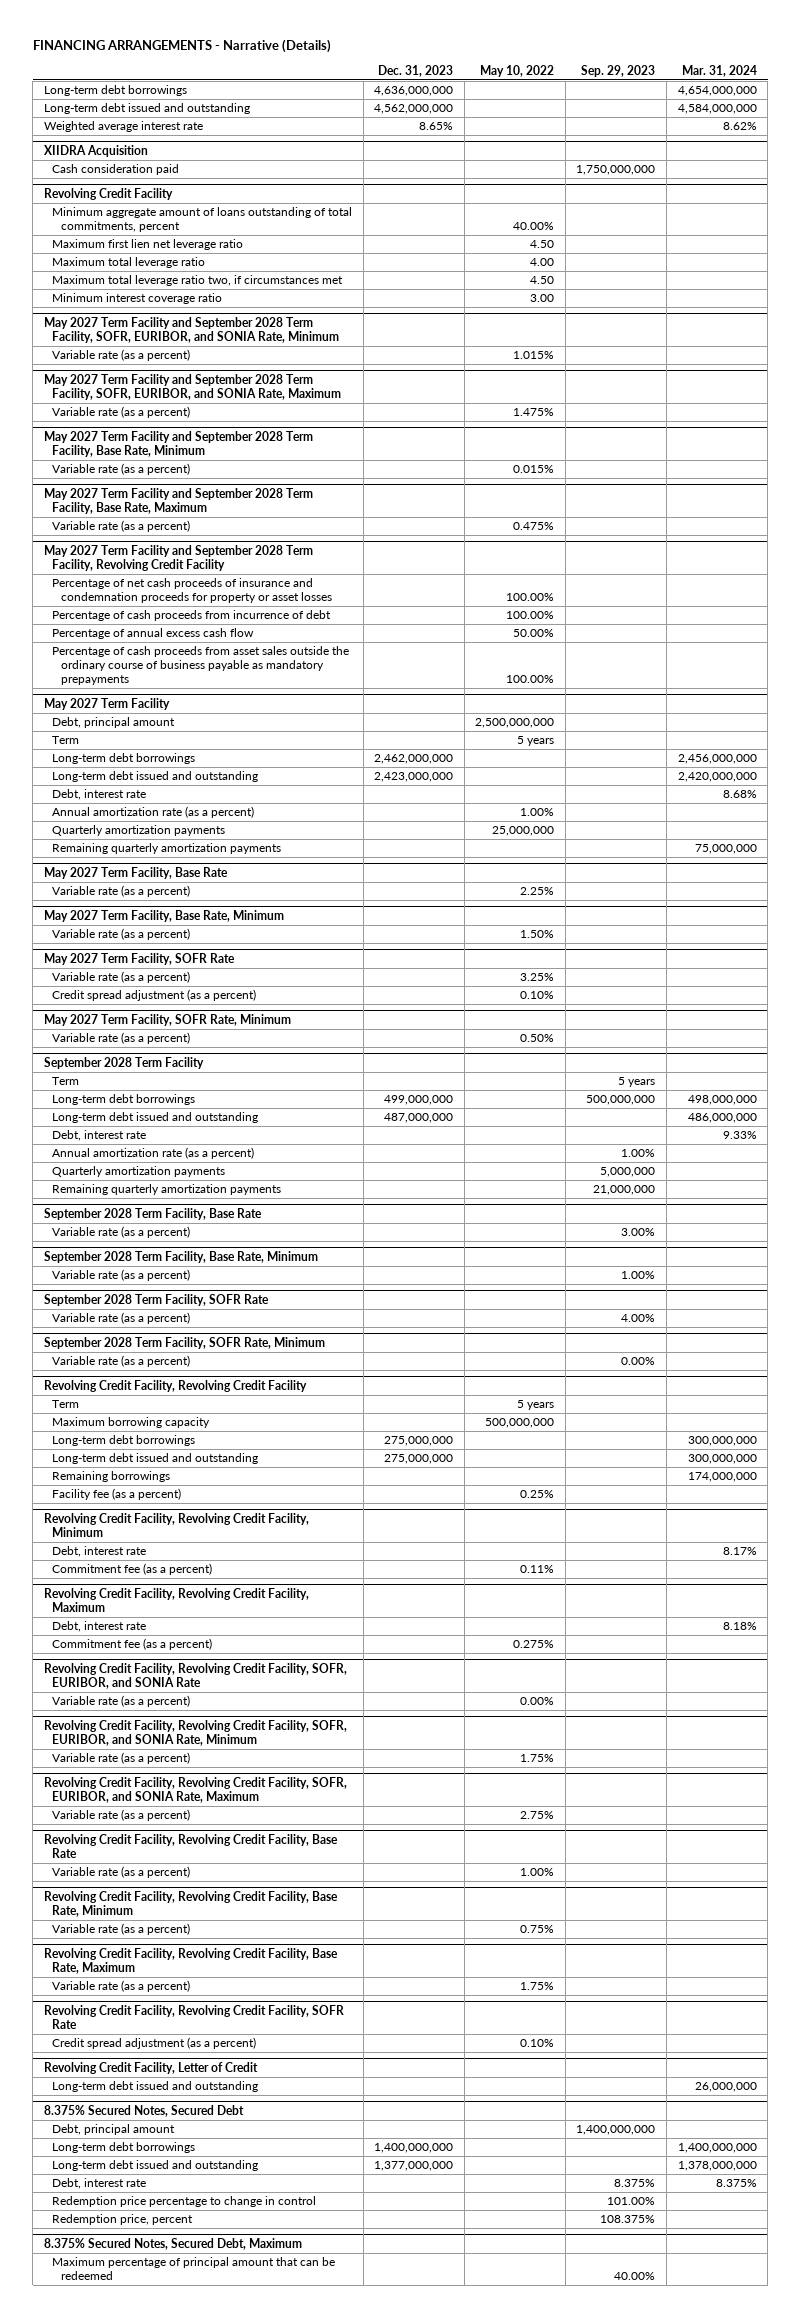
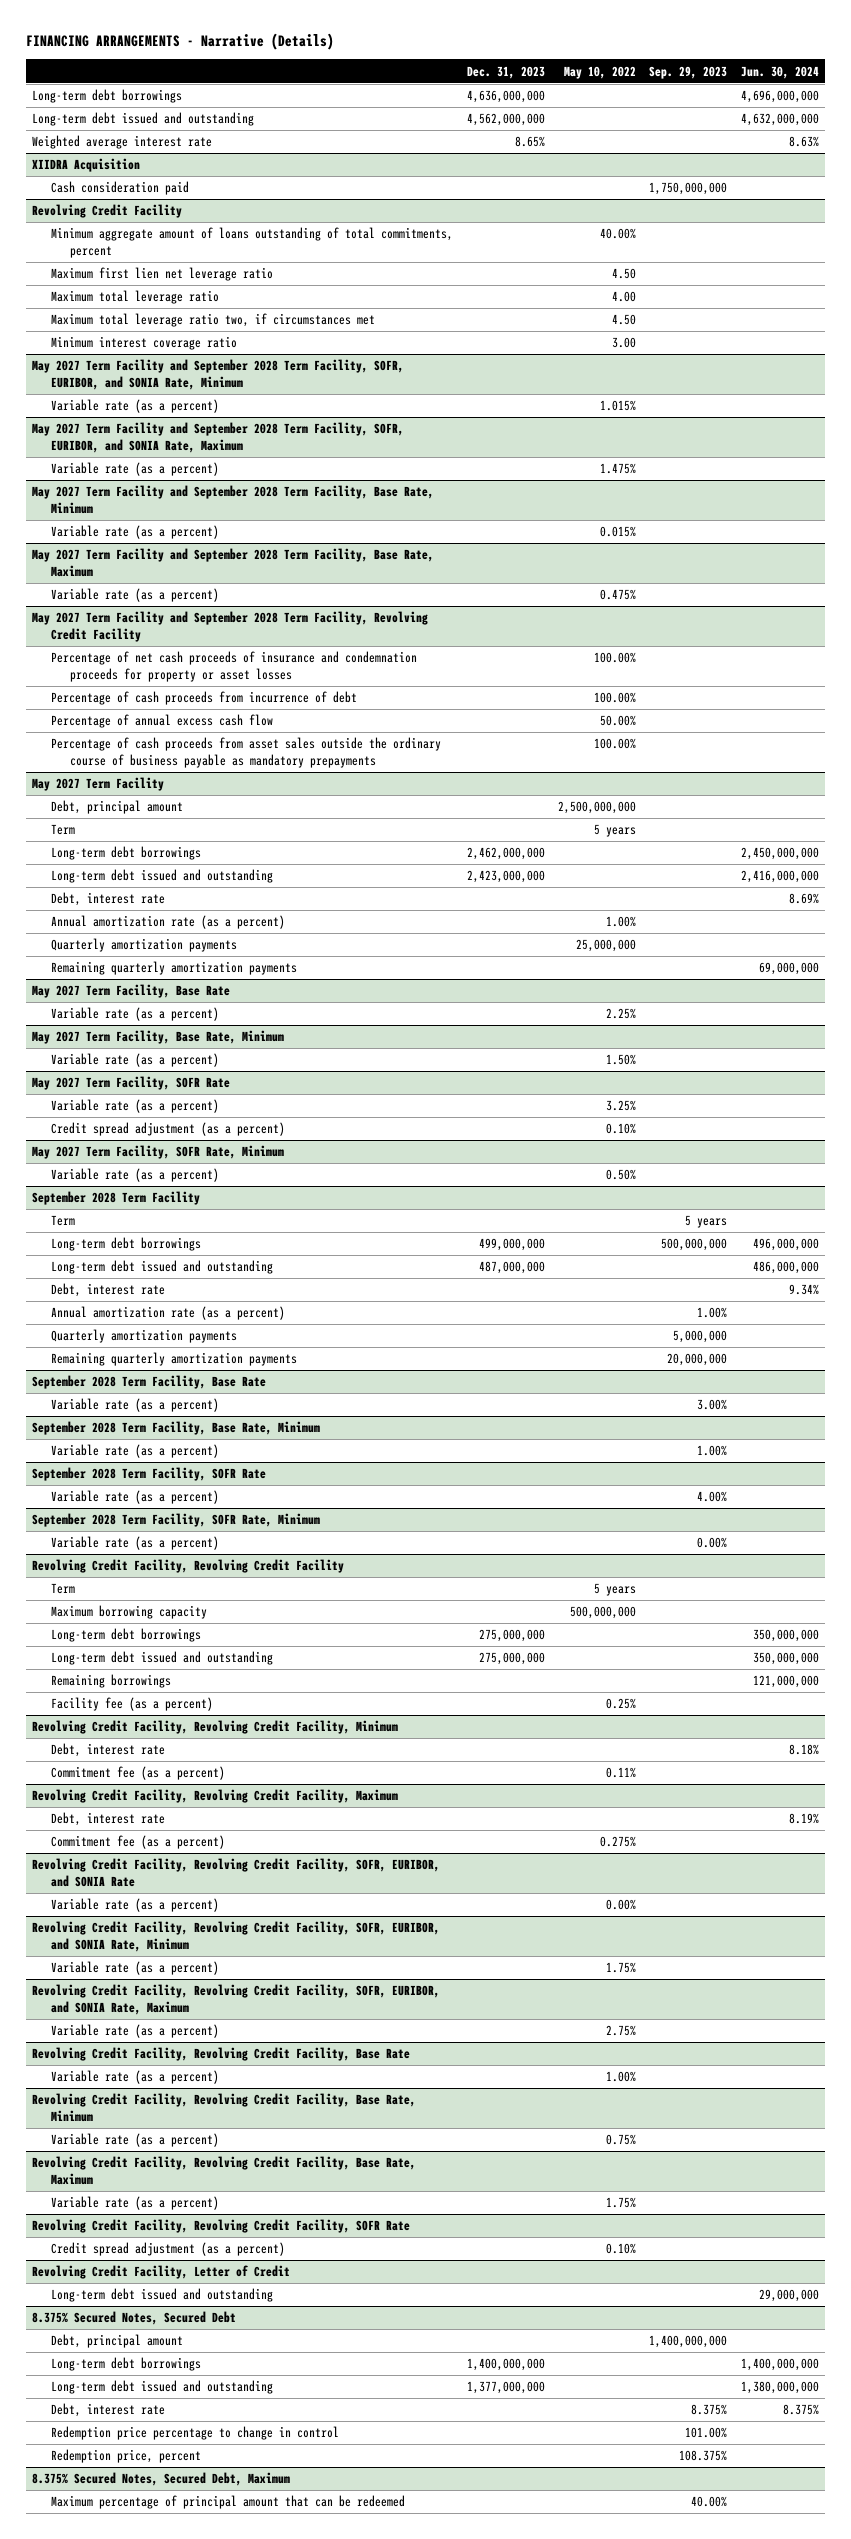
- | Dec. 31, 2023 | May 10, 2022 | Sep. 29, 2023 | Mar. 31, 2024
+ | Dec. 31, 2023 | May 10, 2022 | Sep. 29, 2023 | Jun. 30, 2024
@ September 2028 Term Facility
- Remaining quarterly amortization payments | | | 21,000,000 |
+ Remaining quarterly amortization payments | | | 20,000,000 |

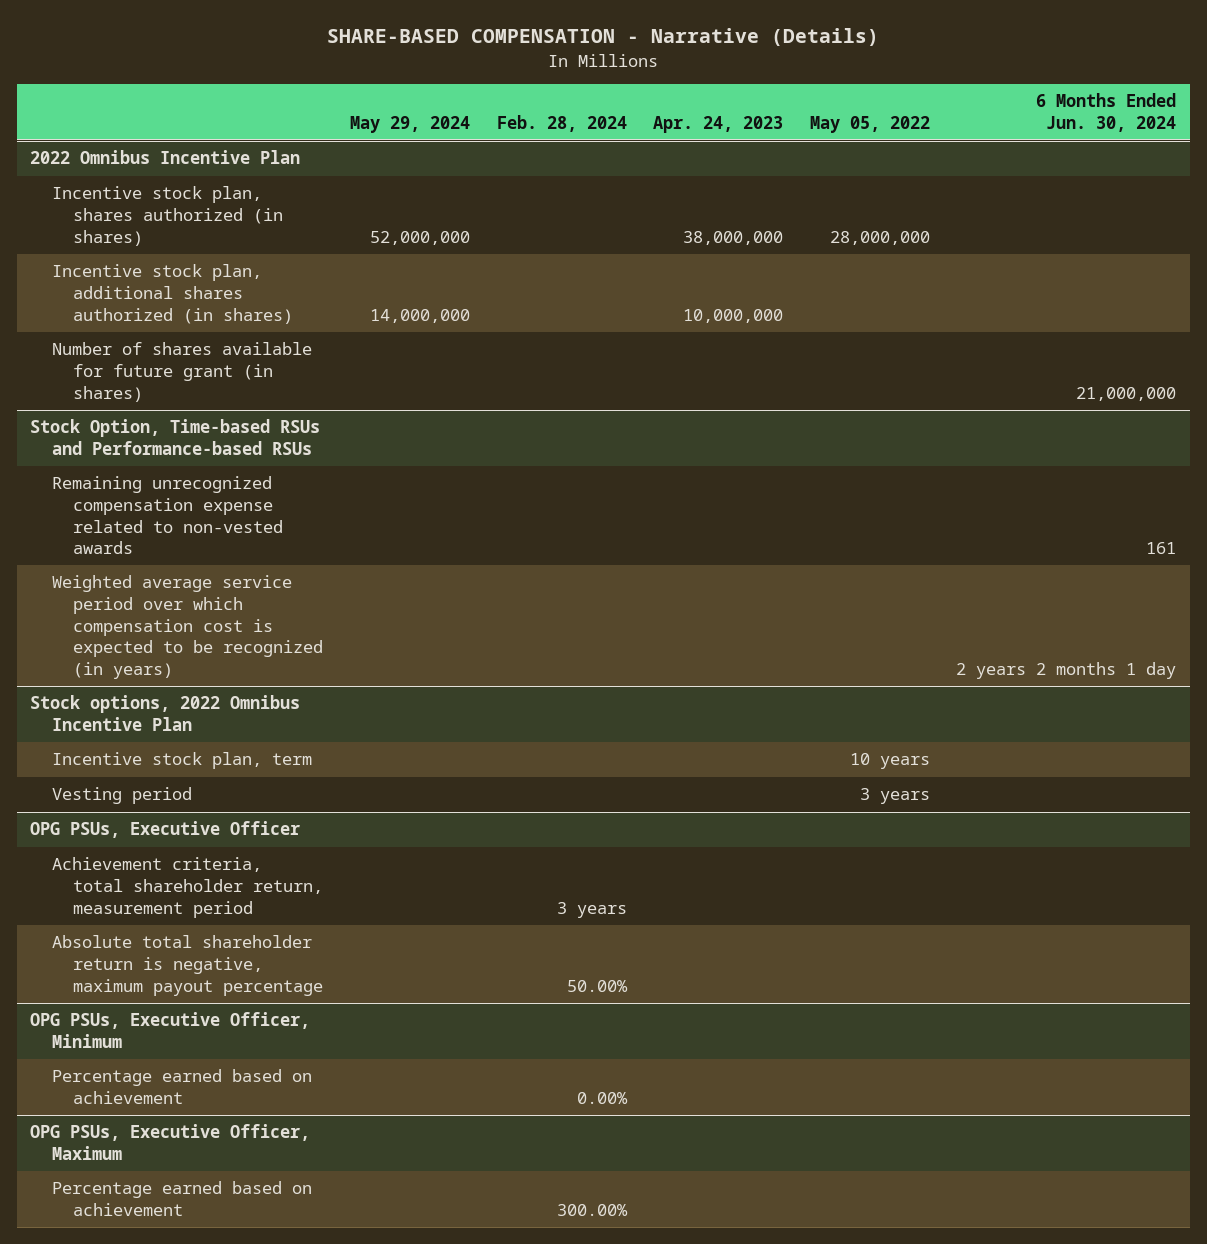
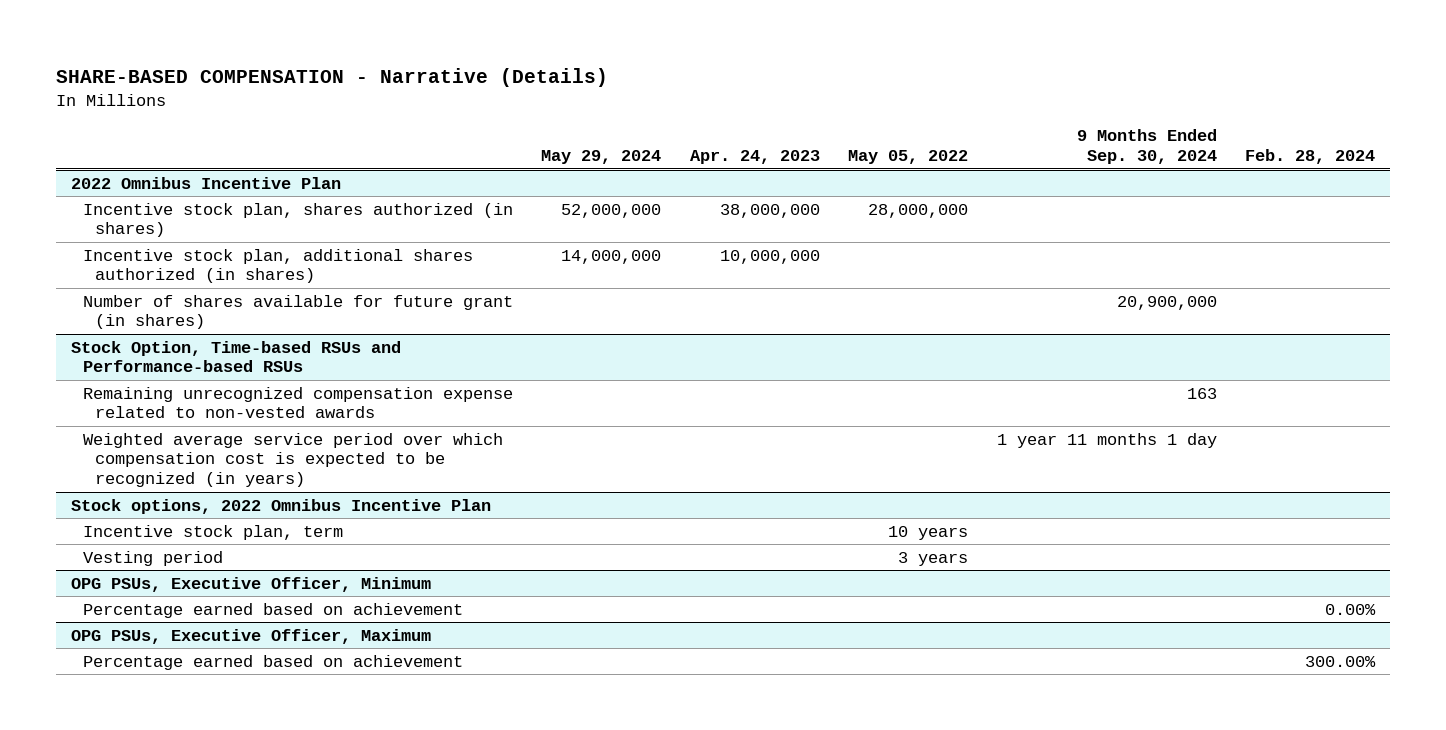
- | May 29, 2024 | Feb. 28, 2024 | Apr. 24, 2023 | May 05, 2022 | 6 Months Ended Jun. 30, 2024
+ | May 29, 2024 | Apr. 24, 2023 | May 05, 2022 | 9 Months Ended Sep. 30, 2024 | Feb. 28, 2024
- OPG PSUs, Executive Officer
- Achievement criteria, total shareholder return, measurement period | | 3 years | | |
- Absolute total shareholder return is negative, maximum payout percentage | | 50.00% | | |

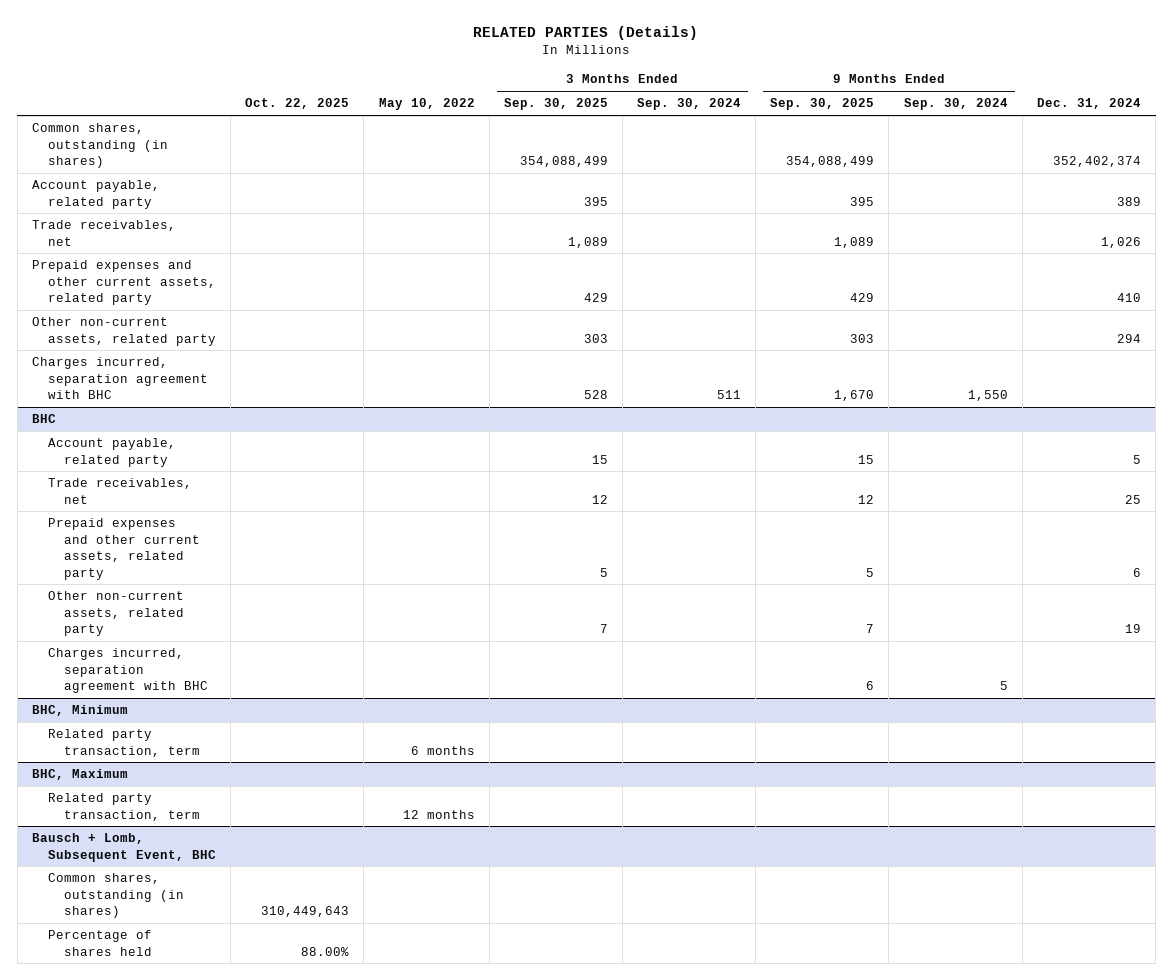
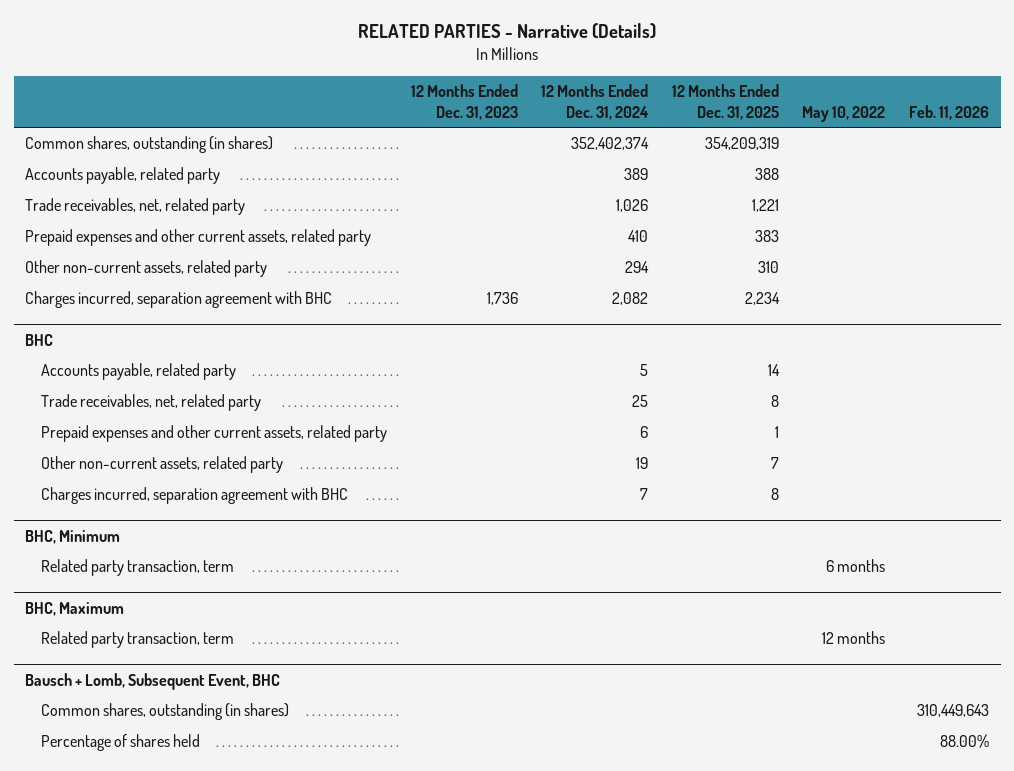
- RELATED PARTIES (Details)
+ RELATED PARTIES - Narrative (Details)
- | Oct. 22, 2025 | May 10, 2022 | 3 Months Ended Sep. 30, 2025 | 3 Months Ended Sep. 30, 2024 | 9 Months Ended Sep. 30, 2025 | 9 Months Ended Sep. 30, 2024 | Dec. 31, 2024
+ | 12 Months Ended Dec. 31, 2023 | 12 Months Ended Dec. 31, 2024 | 12 Months Ended Dec. 31, 2025 | May 10, 2022 | Feb. 11, 2026
- Account payable, related party | | | 395 | | 395 | | 389
- Trade receivables, net | | | 1,089 | | 1,089 | | 1,026
+ Accounts payable, related party | | 389 | 388 | |
+ Trade receivables, net, related party | | 1,026 | 1,221 | |
@ BHC
- Account payable, related party | | | 15 | | 15 | | 5
- Trade receivables, net | | | 12 | | 12 | | 25
+ Accounts payable, related party | | 5 | 14 | |
+ Trade receivables, net, related party | | 25 | 8 | |

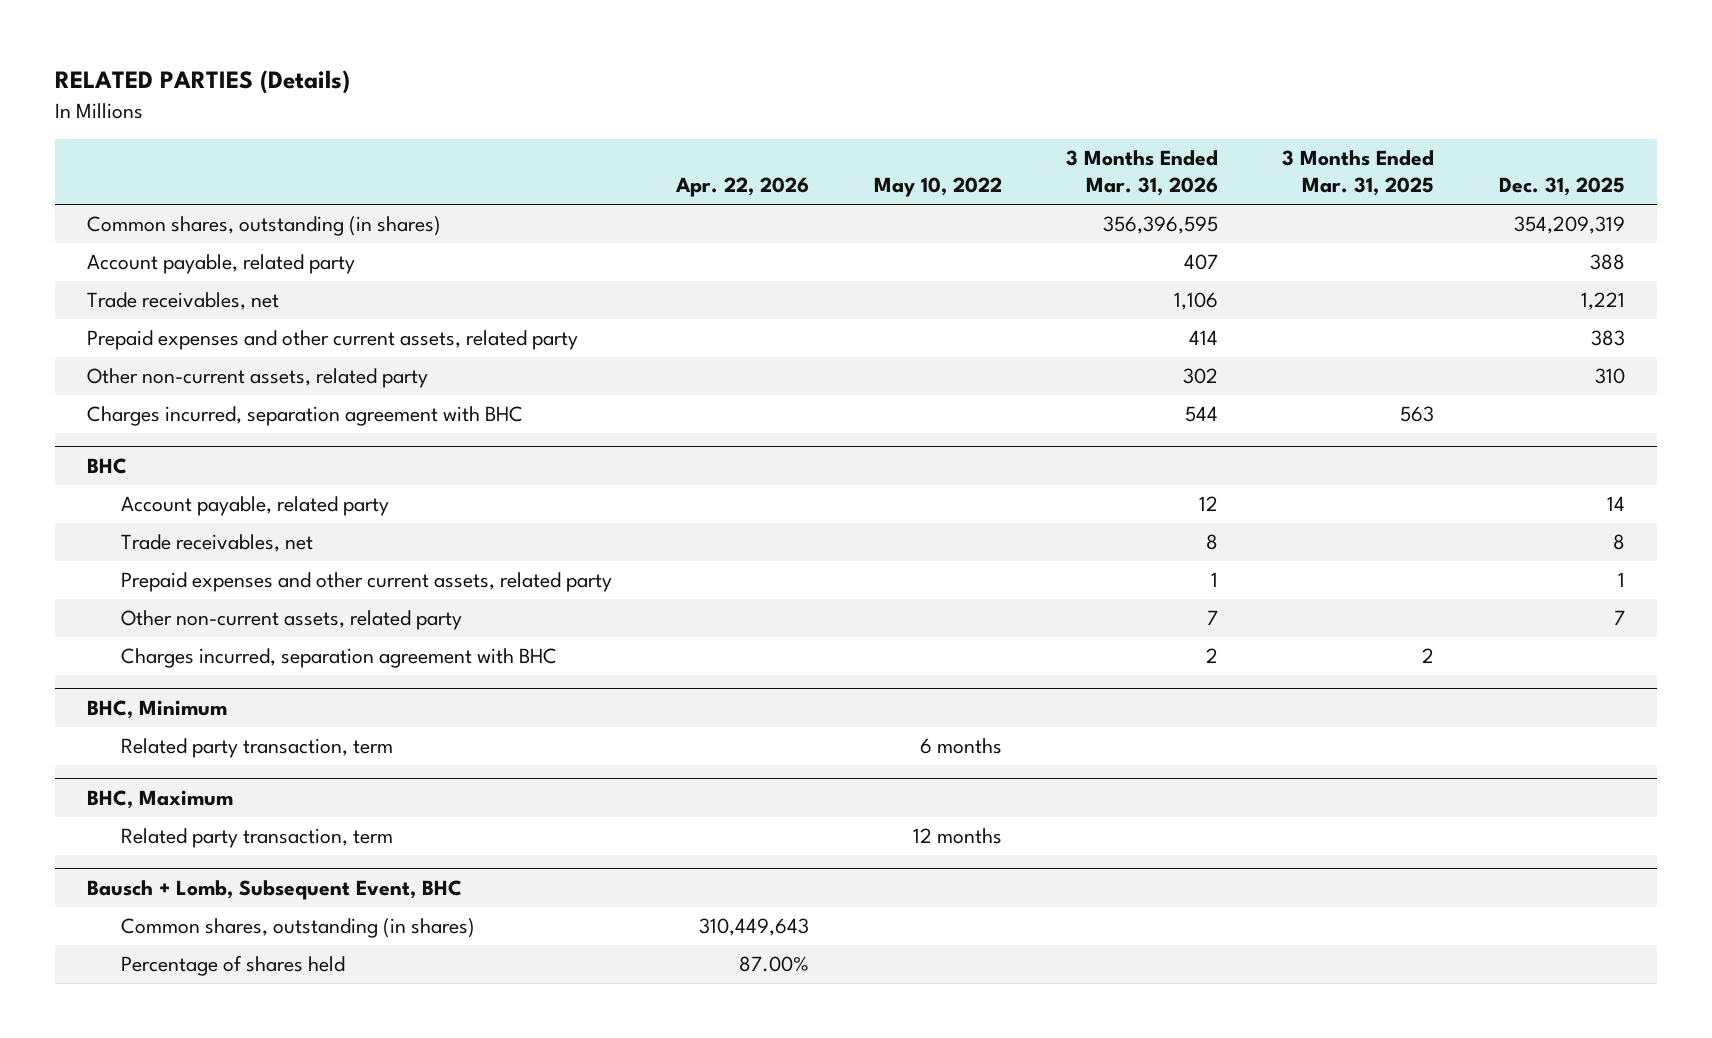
- RELATED PARTIES - Narrative (Details)
+ RELATED PARTIES (Details)
- | 12 Months Ended Dec. 31, 2023 | 12 Months Ended Dec. 31, 2024 | 12 Months Ended Dec. 31, 2025 | May 10, 2022 | Feb. 11, 2026
+ | Apr. 22, 2026 | May 10, 2022 | 3 Months Ended Mar. 31, 2026 | 3 Months Ended Mar. 31, 2025 | Dec. 31, 2025
- Accounts payable, related party | | 389 | 388 | |
- Trade receivables, net, related party | | 1,026 | 1,221 | |
+ Account payable, related party | | | 407 | | 388
+ Trade receivables, net | | | 1,106 | | 1,221
@ BHC
- Accounts payable, related party | | 5 | 14 | |
- Trade receivables, net, related party | | 25 | 8 | |
+ Account payable, related party | | | 12 | | 14
+ Trade receivables, net | | | 8 | | 8

